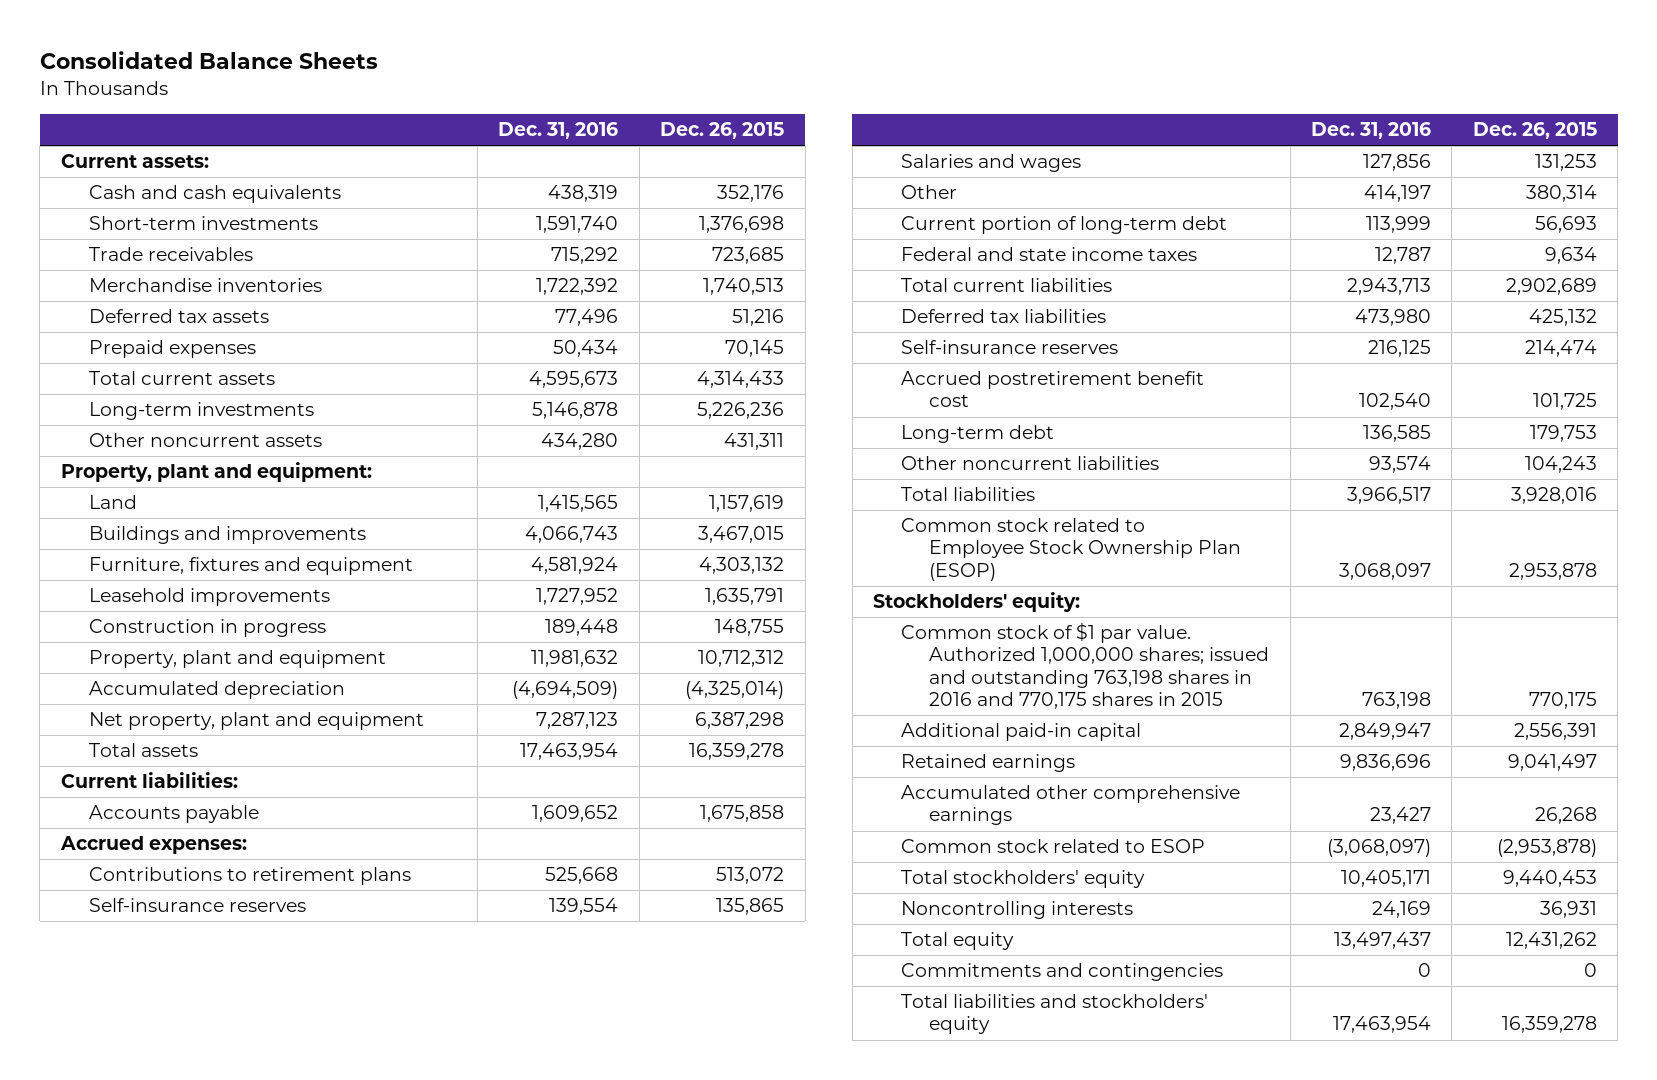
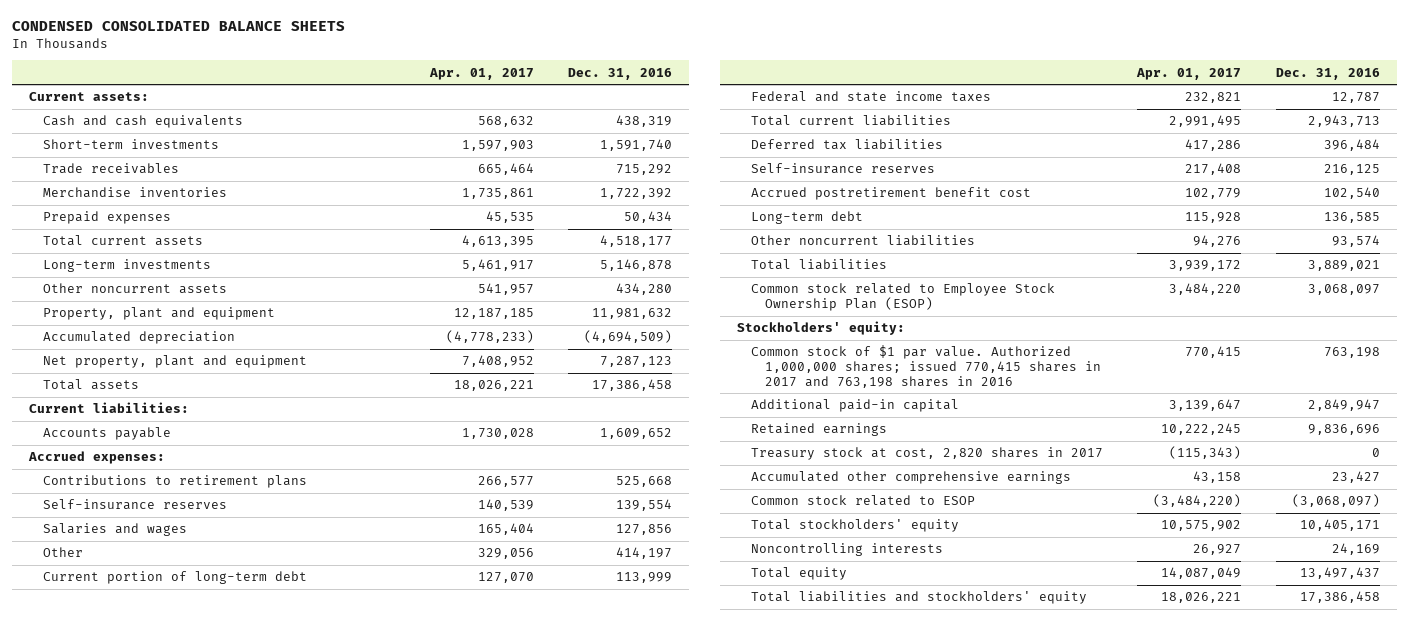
- Consolidated Balance Sheets
+ CONDENSED CONSOLIDATED BALANCE SHEETS
- | Dec. 31, 2016 | Dec. 26, 2015
+ | Apr. 01, 2017 | Dec. 31, 2016
- Deferred tax assets | 77,496 | 51,216
- Total current assets | 4,595,673 | 4,314,433
+ Total current assets | 4,613,395 | 4,518,177
- Property, plant and equipment:
- Land | 1,415,565 | 1,157,619
- Buildings and improvements | 4,066,743 | 3,467,015
- Furniture, fixtures and equipment | 4,581,924 | 4,303,132
- Leasehold improvements | 1,727,952 | 1,635,791
- Construction in progress | 189,448 | 148,755
- Total assets | 17,463,954 | 16,359,278
+ Total assets | 18,026,221 | 17,386,458
- Deferred tax liabilities | 473,980 | 425,132
+ Deferred tax liabilities | 417,286 | 396,484
- Total liabilities | 3,966,517 | 3,928,016
+ Total liabilities | 3,939,172 | 3,889,021
- Common stock of $1 par value. Authorized 1,000,000 shares; issued and outstanding 763,198 shares in 2016 and 770,175 shares in 2015 | 763,198 | 770,175
+ Common stock of $1 par value. Authorized 1,000,000 shares; issued 770,415 shares in 2017 and 763,198 shares in 2016 | 770,415 | 763,198
+ Treasury stock at cost, 2,820 shares in 2017 | (115,343) | 0
- Commitments and contingencies | 0 | 0
- Total liabilities and stockholders' equity | 17,463,954 | 16,359,278
+ Total liabilities and stockholders' equity | 18,026,221 | 17,386,458

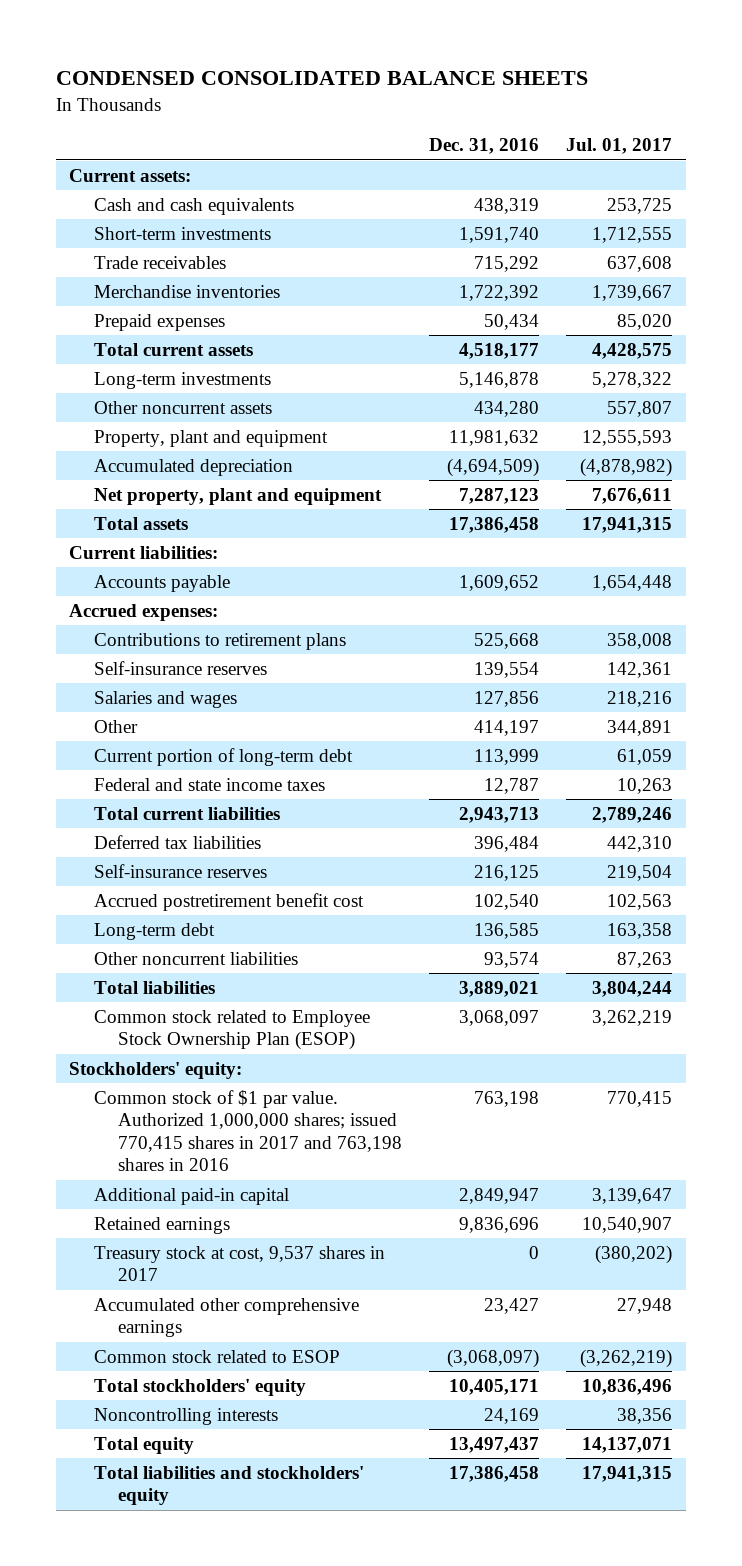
- | Apr. 01, 2017 | Dec. 31, 2016
+ | Dec. 31, 2016 | Jul. 01, 2017
- Treasury stock at cost, 2,820 shares in 2017 | (115,343) | 0
+ Treasury stock at cost, 9,537 shares in 2017 | 0 | (380,202)

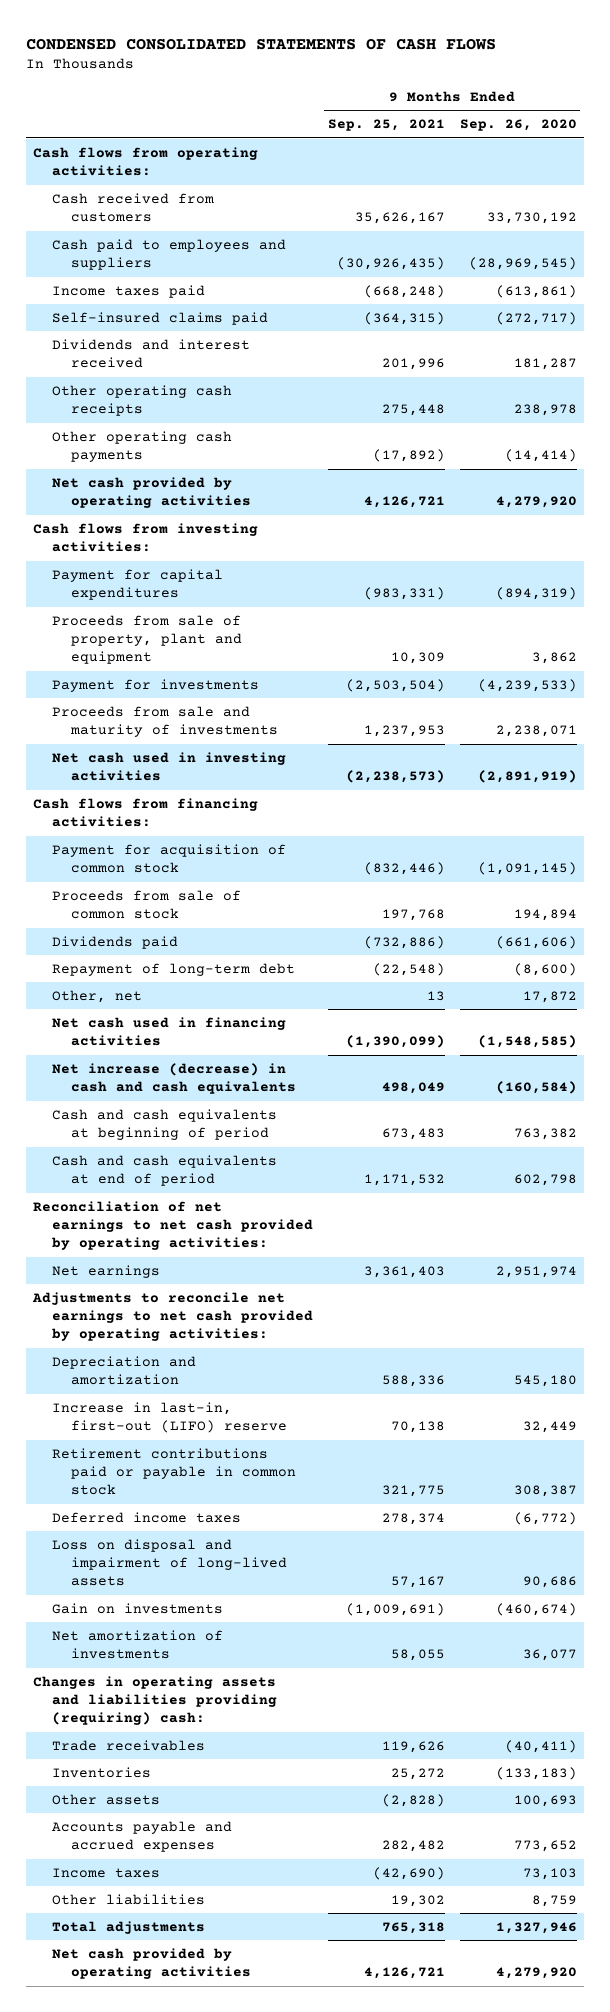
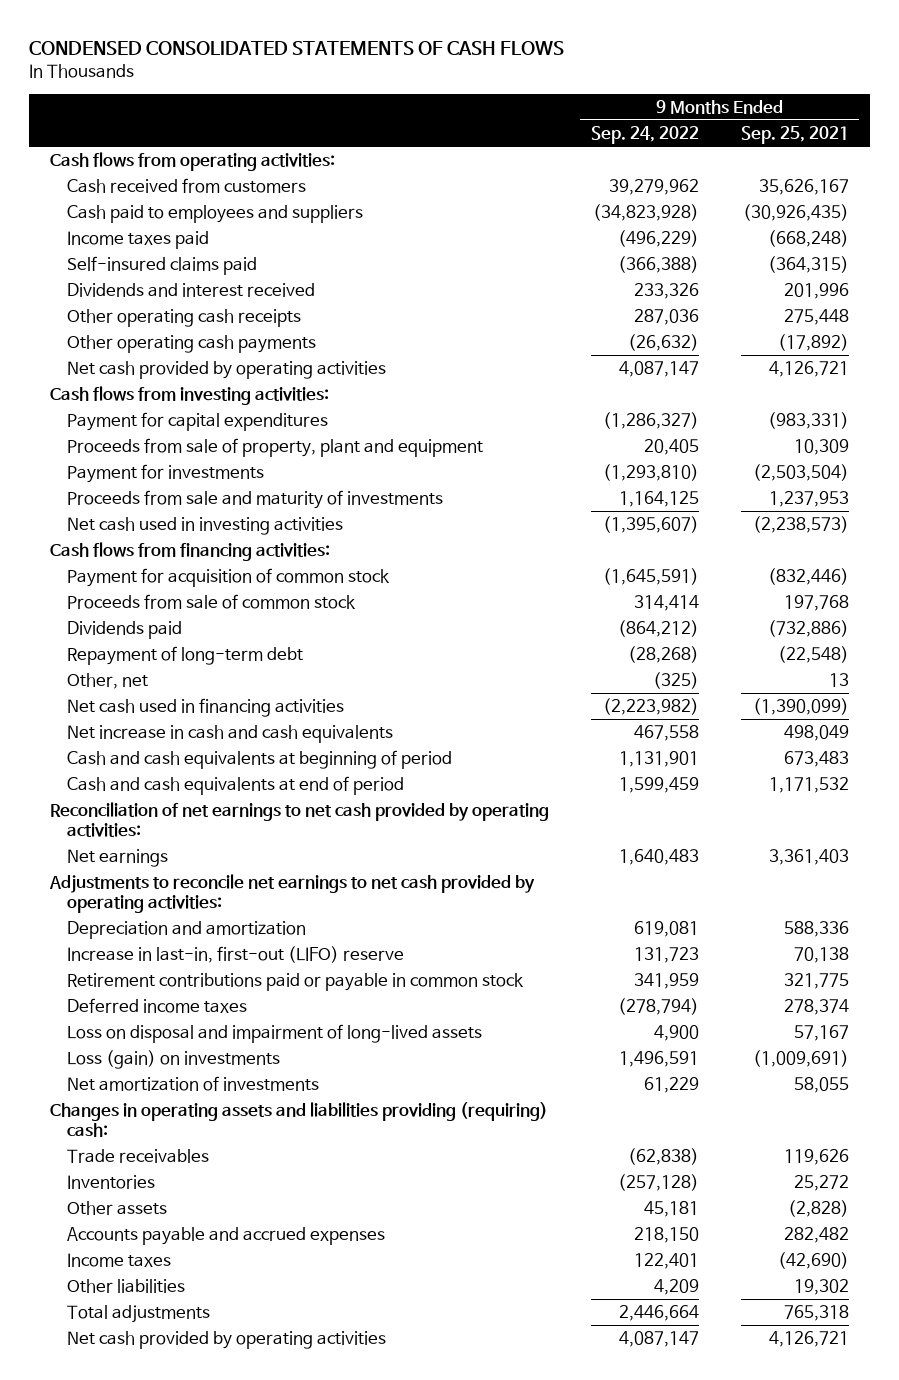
- | 9 Months Ended Sep. 25, 2021 | 9 Months Ended Sep. 26, 2020
+ | 9 Months Ended Sep. 24, 2022 | 9 Months Ended Sep. 25, 2021
- Net increase (decrease) in cash and cash equivalents | 498,049 | (160,584)
+ Net increase in cash and cash equivalents | 467,558 | 498,049
- Gain on investments | (1,009,691) | (460,674)
+ Loss (gain) on investments | 1,496,591 | (1,009,691)

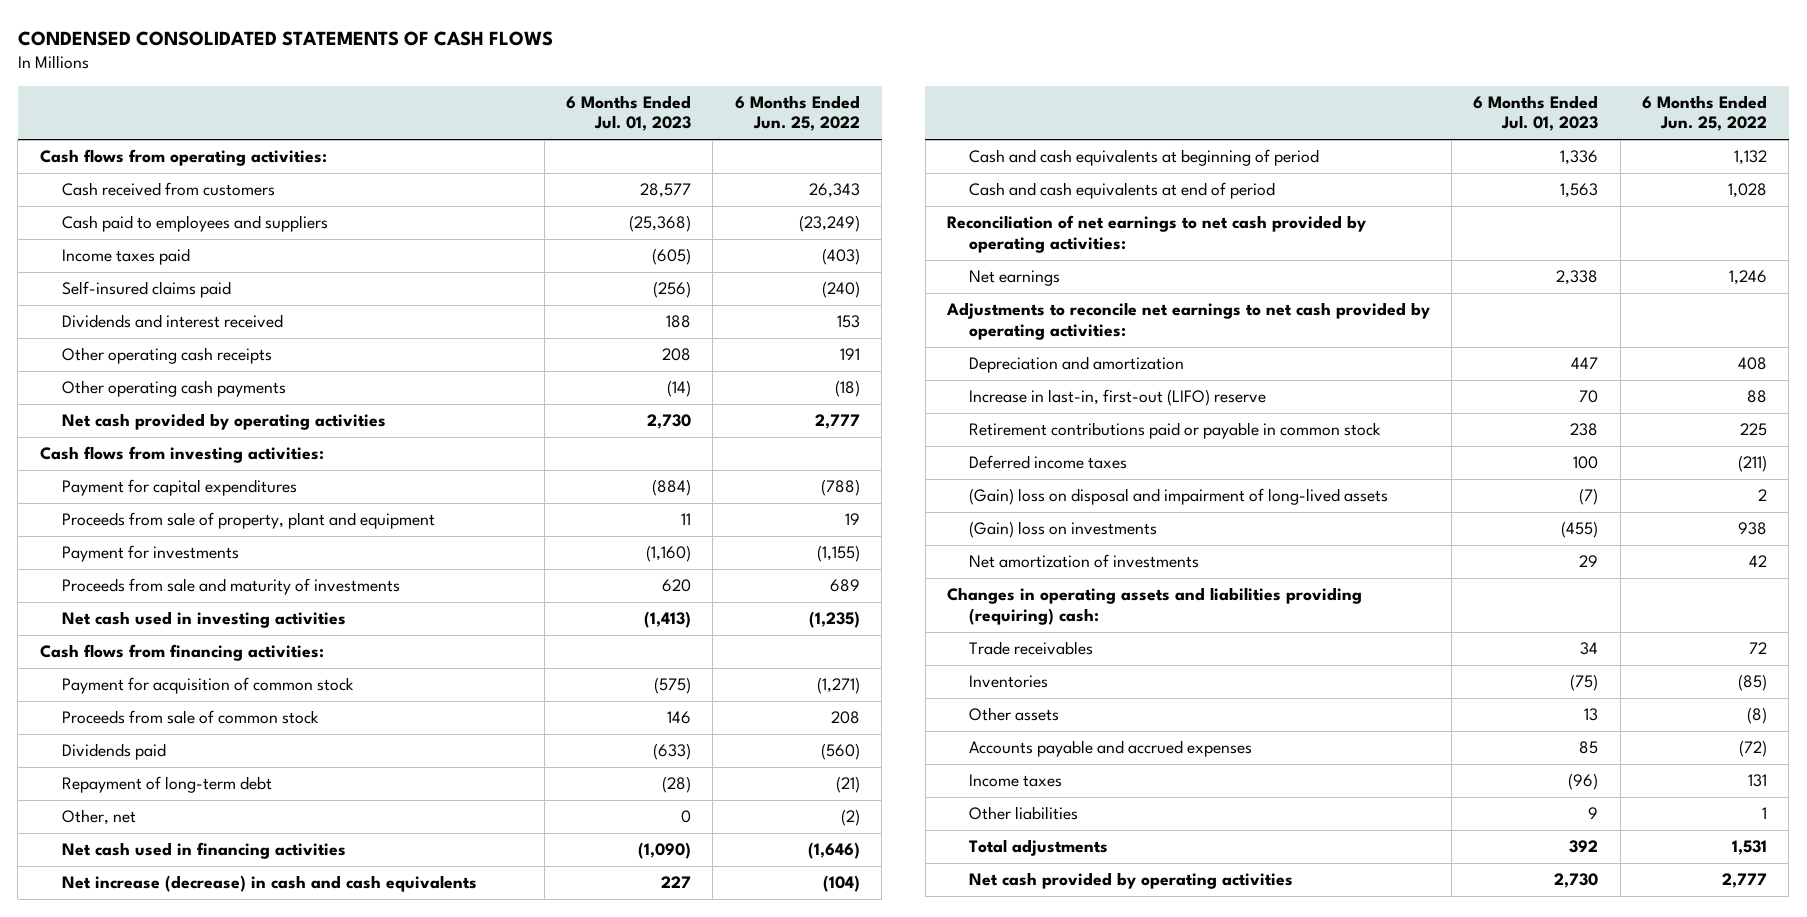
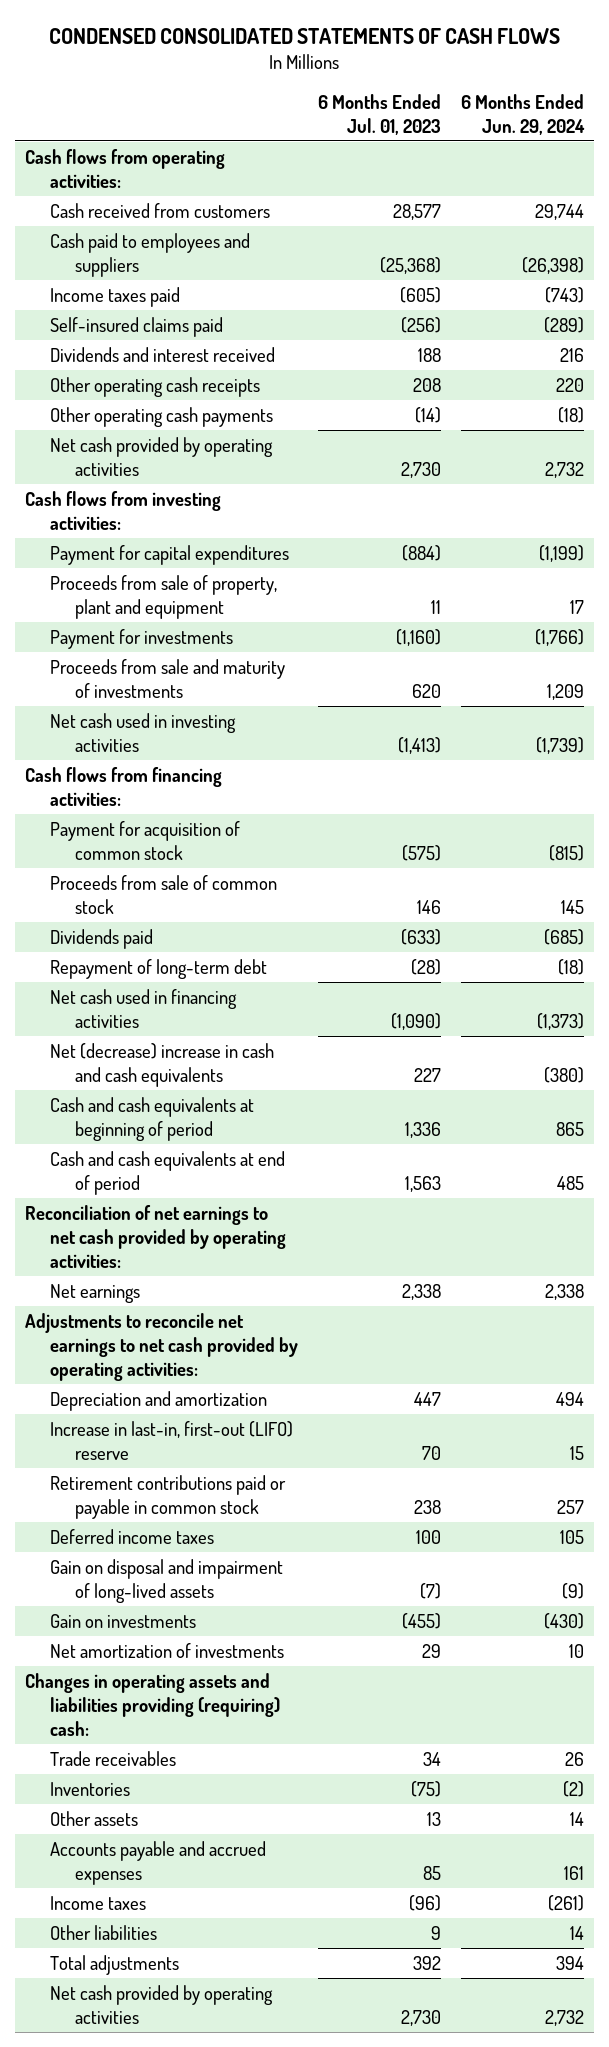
- | 6 Months Ended Jul. 01, 2023 | 6 Months Ended Jun. 25, 2022
+ | 6 Months Ended Jul. 01, 2023 | 6 Months Ended Jun. 29, 2024
- Other, net | 0 | (2)
- Net increase (decrease) in cash and cash equivalents | 227 | (104)
+ Net (decrease) increase in cash and cash equivalents | 227 | (380)
- (Gain) loss on disposal and impairment of long-lived assets | (7) | 2
- (Gain) loss on investments | (455) | 938
+ Gain on disposal and impairment of long-lived assets | (7) | (9)
+ Gain on investments | (455) | (430)

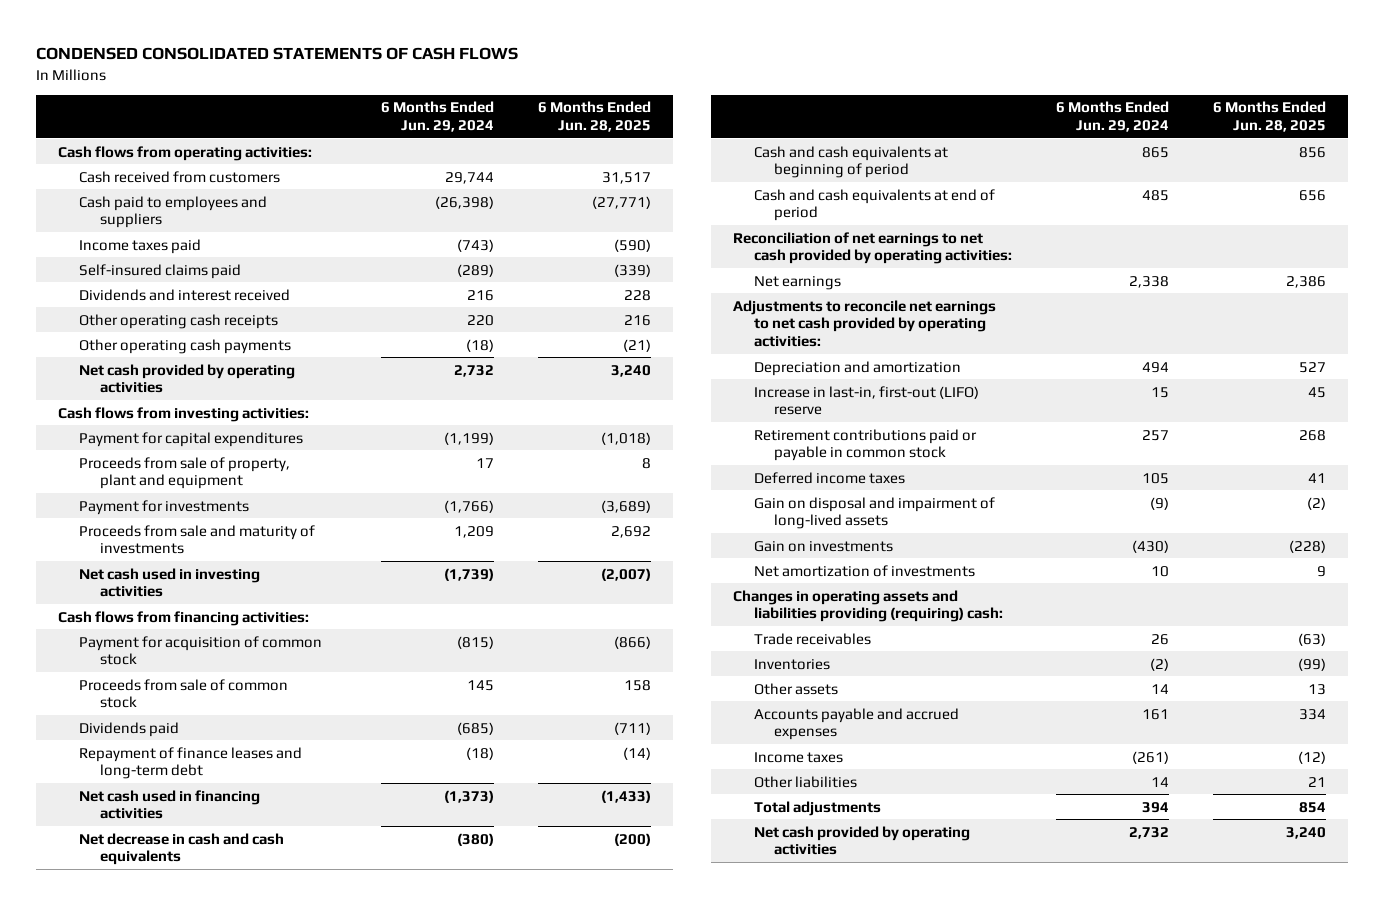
- | 6 Months Ended Jul. 01, 2023 | 6 Months Ended Jun. 29, 2024
+ | 6 Months Ended Jun. 29, 2024 | 6 Months Ended Jun. 28, 2025
- Repayment of long-term debt | (28) | (18)
+ Repayment of finance leases and long-term debt | (18) | (14)
- Net (decrease) increase in cash and cash equivalents | 227 | (380)
+ Net decrease in cash and cash equivalents | (380) | (200)

